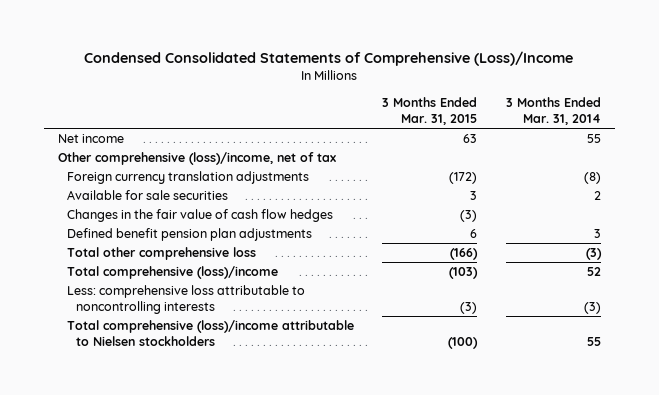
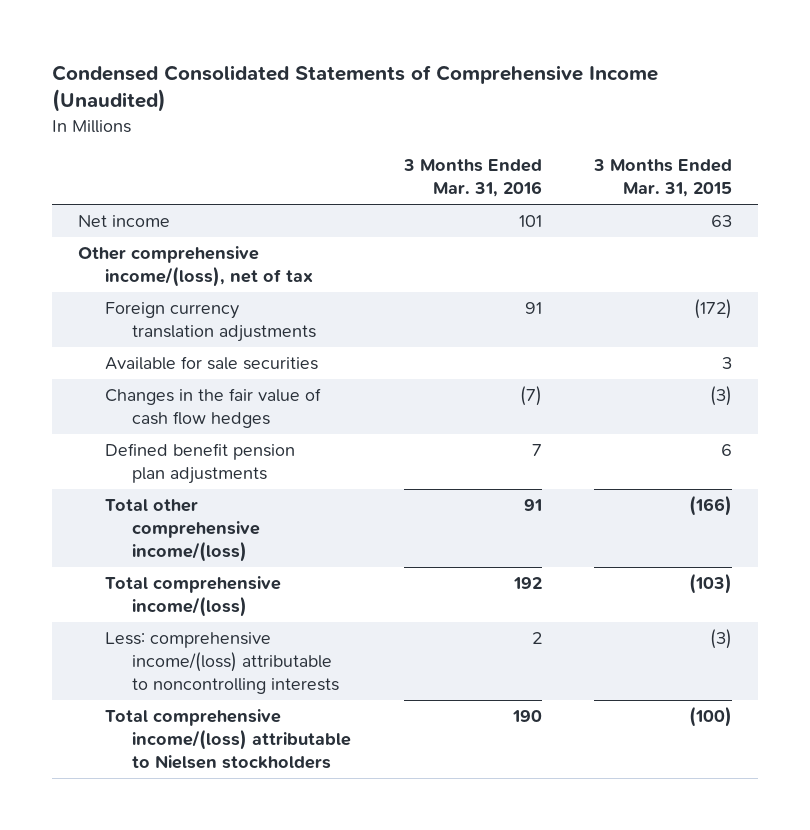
- Condensed Consolidated Statements of Comprehensive (Loss)/Income
+ Condensed Consolidated Statements of Comprehensive Income (Unaudited)
- | 3 Months Ended Mar. 31, 2015 | 3 Months Ended Mar. 31, 2014
+ | 3 Months Ended Mar. 31, 2016 | 3 Months Ended Mar. 31, 2015
- Other comprehensive (loss)/income, net of tax
+ Other comprehensive income/(loss), net of tax
- Total other comprehensive loss | (166) | (3)
- Total comprehensive (loss)/income | (103) | 52
- Less: comprehensive loss attributable to noncontrolling interests | (3) | (3)
- Total comprehensive (loss)/income attributable to Nielsen stockholders | (100) | 55
+ Total other comprehensive income/(loss) | 91 | (166)
+ Total comprehensive income/(loss) | 192 | (103)
+ Less: comprehensive income/(loss) attributable to noncontrolling interests | 2 | (3)
+ Total comprehensive income/(loss) attributable to Nielsen stockholders | 190 | (100)

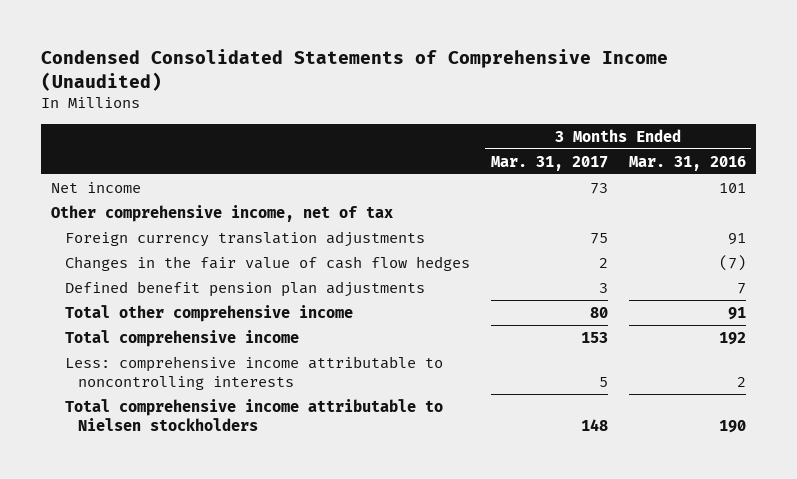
- | 3 Months Ended Mar. 31, 2016 | 3 Months Ended Mar. 31, 2015
+ | 3 Months Ended Mar. 31, 2017 | 3 Months Ended Mar. 31, 2016
- Other comprehensive income/(loss), net of tax
+ Other comprehensive income, net of tax
- Available for sale securities | | 3
- Total other comprehensive income/(loss) | 91 | (166)
- Total comprehensive income/(loss) | 192 | (103)
- Less: comprehensive income/(loss) attributable to noncontrolling interests | 2 | (3)
- Total comprehensive income/(loss) attributable to Nielsen stockholders | 190 | (100)
+ Total other comprehensive income | 80 | 91
+ Total comprehensive income | 153 | 192
+ Less: comprehensive income attributable to noncontrolling interests | 5 | 2
+ Total comprehensive income attributable to Nielsen stockholders | 148 | 190

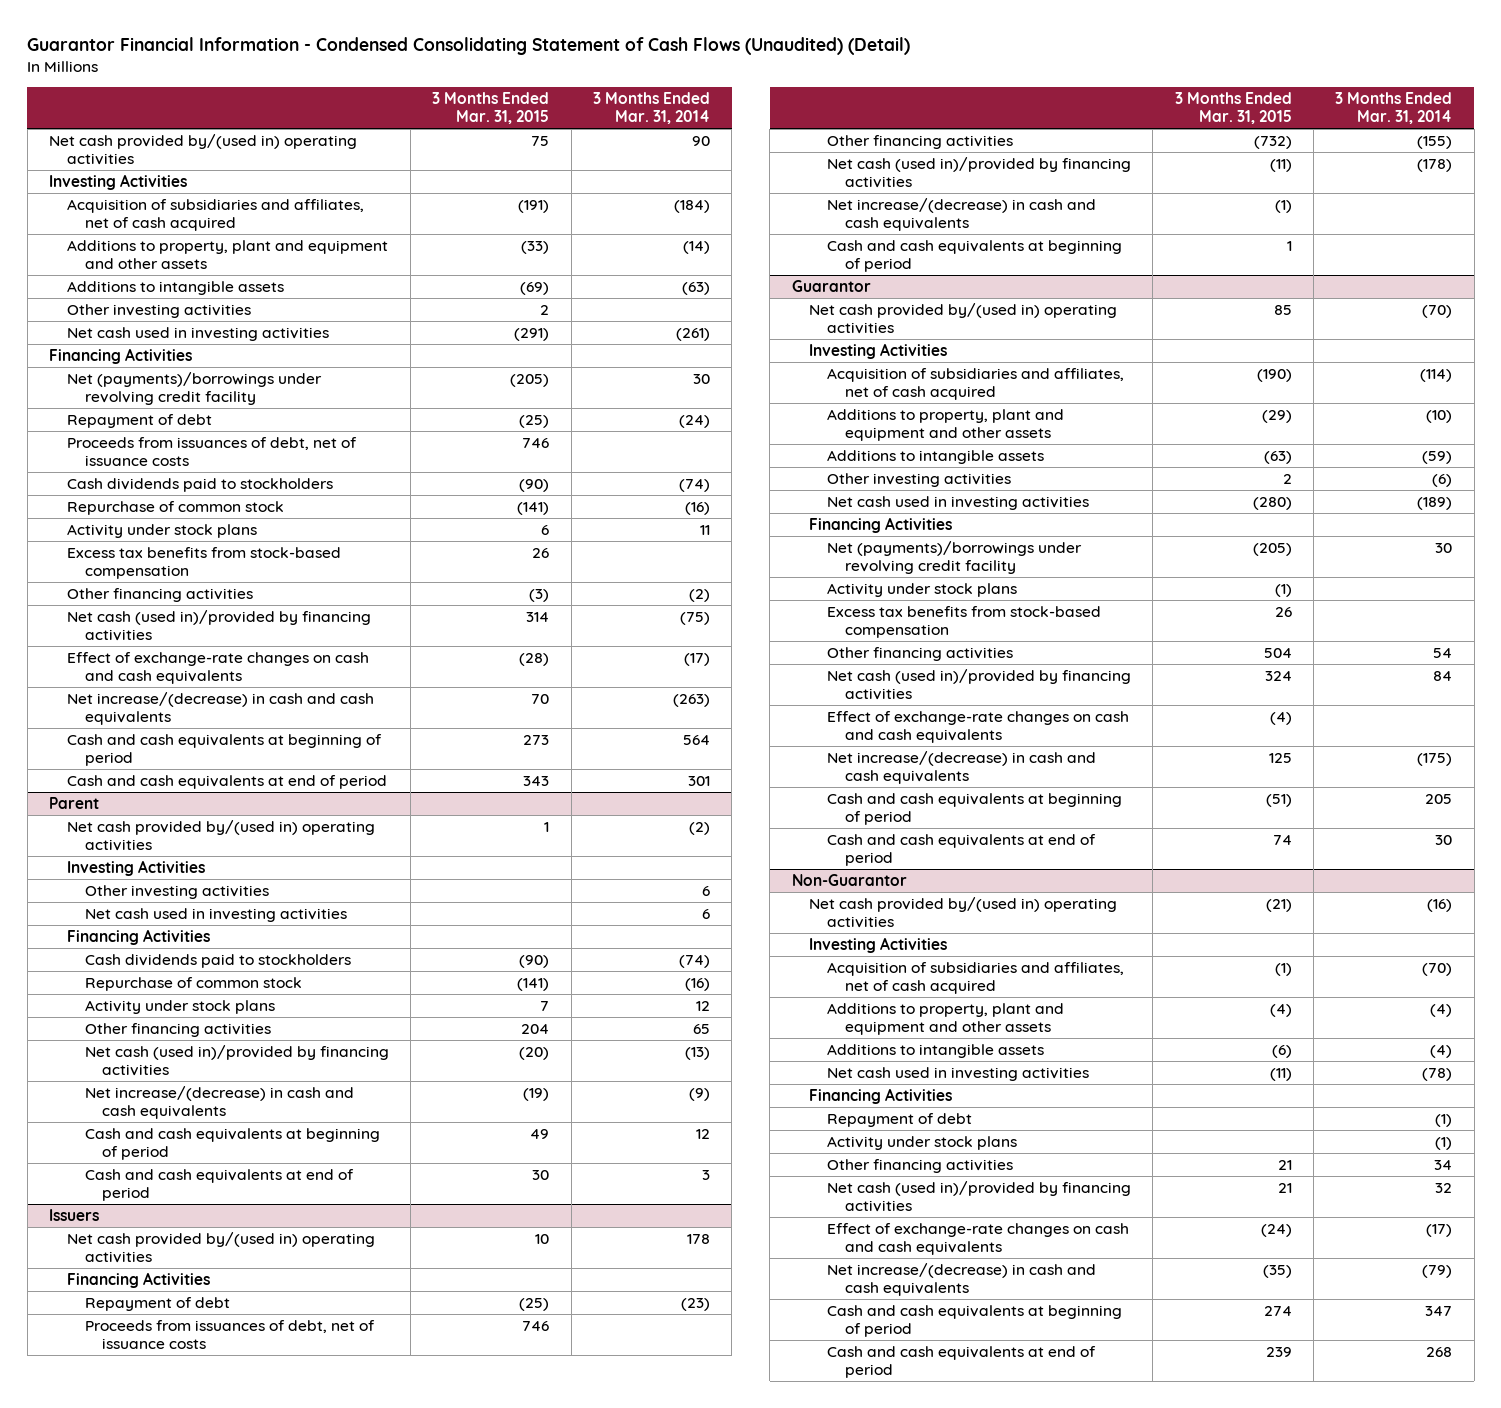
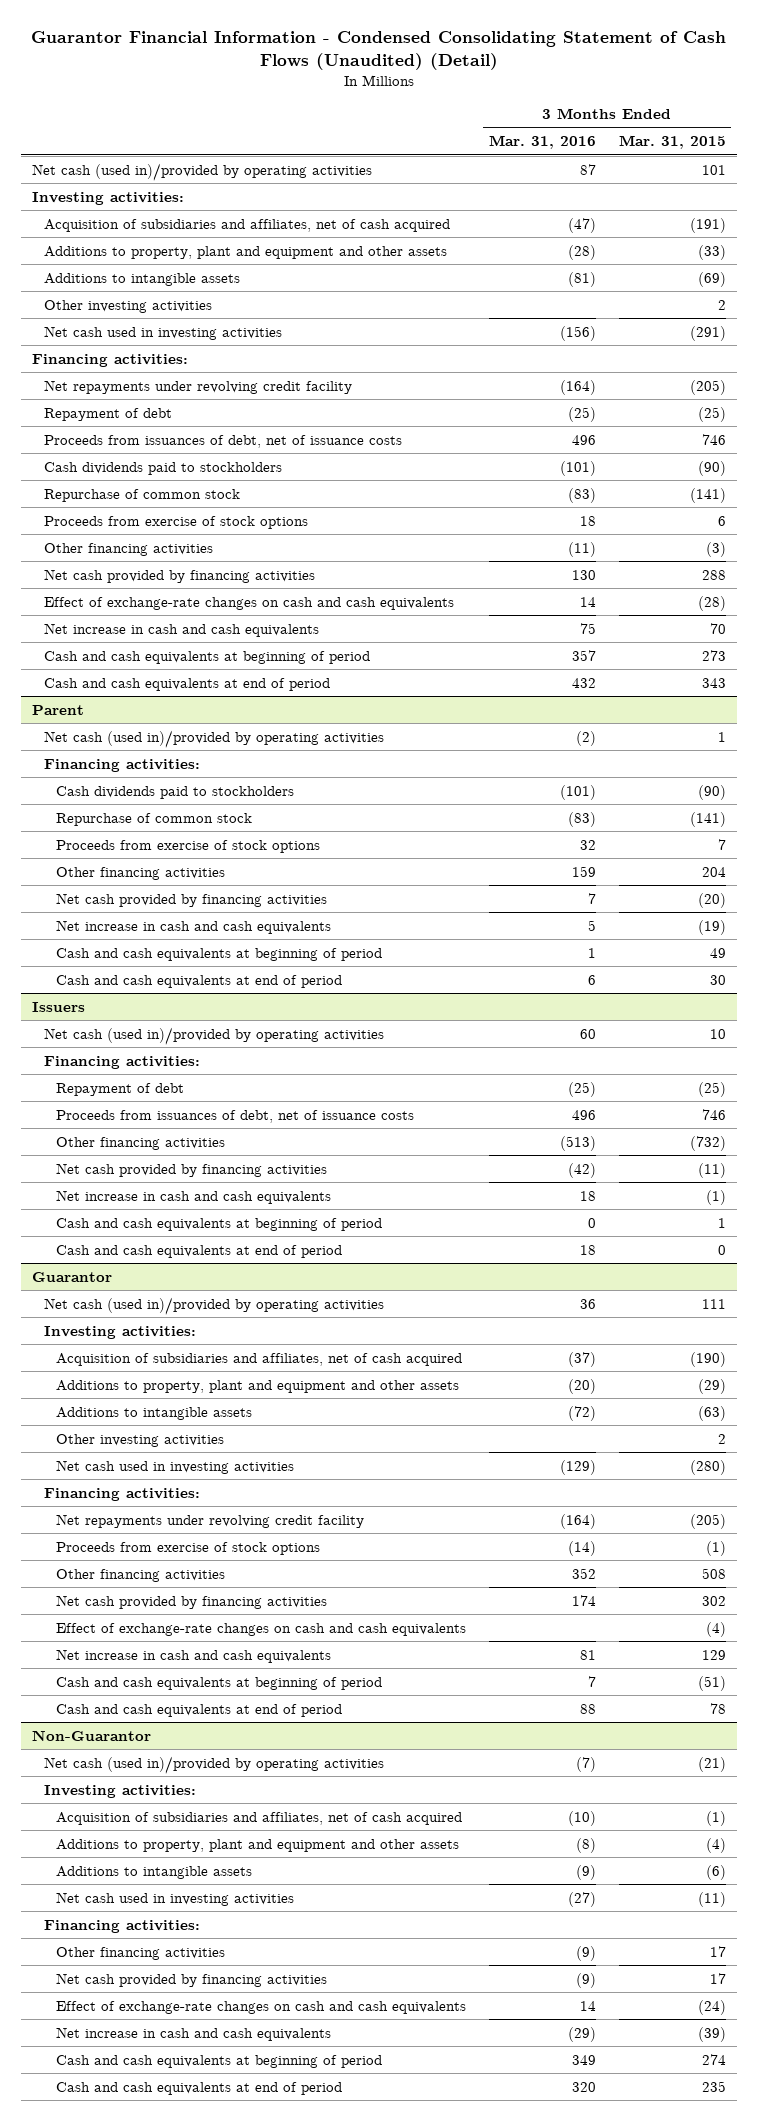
- | 3 Months Ended Mar. 31, 2015 | 3 Months Ended Mar. 31, 2014
+ | 3 Months Ended Mar. 31, 2016 | 3 Months Ended Mar. 31, 2015
- Net cash provided by/(used in) operating activities | 75 | 90
- Investing Activities
+ Net cash (used in)/provided by operating activities | 87 | 101
+ Investing activities:
- Financing Activities
- Net (payments)/borrowings under revolving credit facility | (205) | 30
+ Financing activities:
+ Net repayments under revolving credit facility | (164) | (205)
- Activity under stock plans | 6 | 11
- Excess tax benefits from stock-based compensation | 26 |
+ Proceeds from exercise of stock options | 18 | 6
- Net cash (used in)/provided by financing activities | 314 | (75)
+ Net cash provided by financing activities | 130 | 288
- Net increase/(decrease) in cash and cash equivalents | 70 | (263)
+ Net increase in cash and cash equivalents | 75 | 70
@ Parent
- Net cash provided by/(used in) operating activities | 1 | (2)
- Investing Activities
- Other investing activities | | 6
- Net cash used in investing activities | | 6
- Financing Activities
+ Net cash (used in)/provided by operating activities | (2) | 1
+ Financing activities:
- Activity under stock plans | 7 | 12
+ Proceeds from exercise of stock options | 32 | 7
- Net cash (used in)/provided by financing activities | (20) | (13)
- Net increase/(decrease) in cash and cash equivalents | (19) | (9)
+ Net cash provided by financing activities | 7 | (20)
+ Net increase in cash and cash equivalents | 5 | (19)
@ Issuers
- Net cash provided by/(used in) operating activities | 10 | 178
- Financing Activities
+ Net cash (used in)/provided by operating activities | 60 | 10
+ Financing activities:
- Net cash (used in)/provided by financing activities | (11) | (178)
- Net increase/(decrease) in cash and cash equivalents | (1) |
+ Net cash provided by financing activities | (42) | (11)
+ Net increase in cash and cash equivalents | 18 | (1)
+ Cash and cash equivalents at end of period | 18 | 0
@ Guarantor
- Net cash provided by/(used in) operating activities | 85 | (70)
- Investing Activities
+ Net cash (used in)/provided by operating activities | 36 | 111
+ Investing activities:
- Financing Activities
- Net (payments)/borrowings under revolving credit facility | (205) | 30
- Activity under stock plans | (1) |
- Excess tax benefits from stock-based compensation | 26 |
- Other financing activities | 504 | 54
- Net cash (used in)/provided by financing activities | 324 | 84
+ Financing activities:
+ Net repayments under revolving credit facility | (164) | (205)
+ Proceeds from exercise of stock options | (14) | (1)
+ Other financing activities | 352 | 508
+ Net cash provided by financing activities | 174 | 302
- Net increase/(decrease) in cash and cash equivalents | 125 | (175)
+ Net increase in cash and cash equivalents | 81 | 129
- Cash and cash equivalents at end of period | 74 | 30
+ Cash and cash equivalents at end of period | 88 | 78
@ Non-Guarantor
- Net cash provided by/(used in) operating activities | (21) | (16)
- Investing Activities
+ Net cash (used in)/provided by operating activities | (7) | (21)
+ Investing activities:
- Financing Activities
- Repayment of debt | | (1)
- Activity under stock plans | | (1)
- Other financing activities | 21 | 34
- Net cash (used in)/provided by financing activities | 21 | 32
+ Financing activities:
+ Other financing activities | (9) | 17
+ Net cash provided by financing activities | (9) | 17
- Net increase/(decrease) in cash and cash equivalents | (35) | (79)
+ Net increase in cash and cash equivalents | (29) | (39)
- Cash and cash equivalents at end of period | 239 | 268
+ Cash and cash equivalents at end of period | 320 | 235

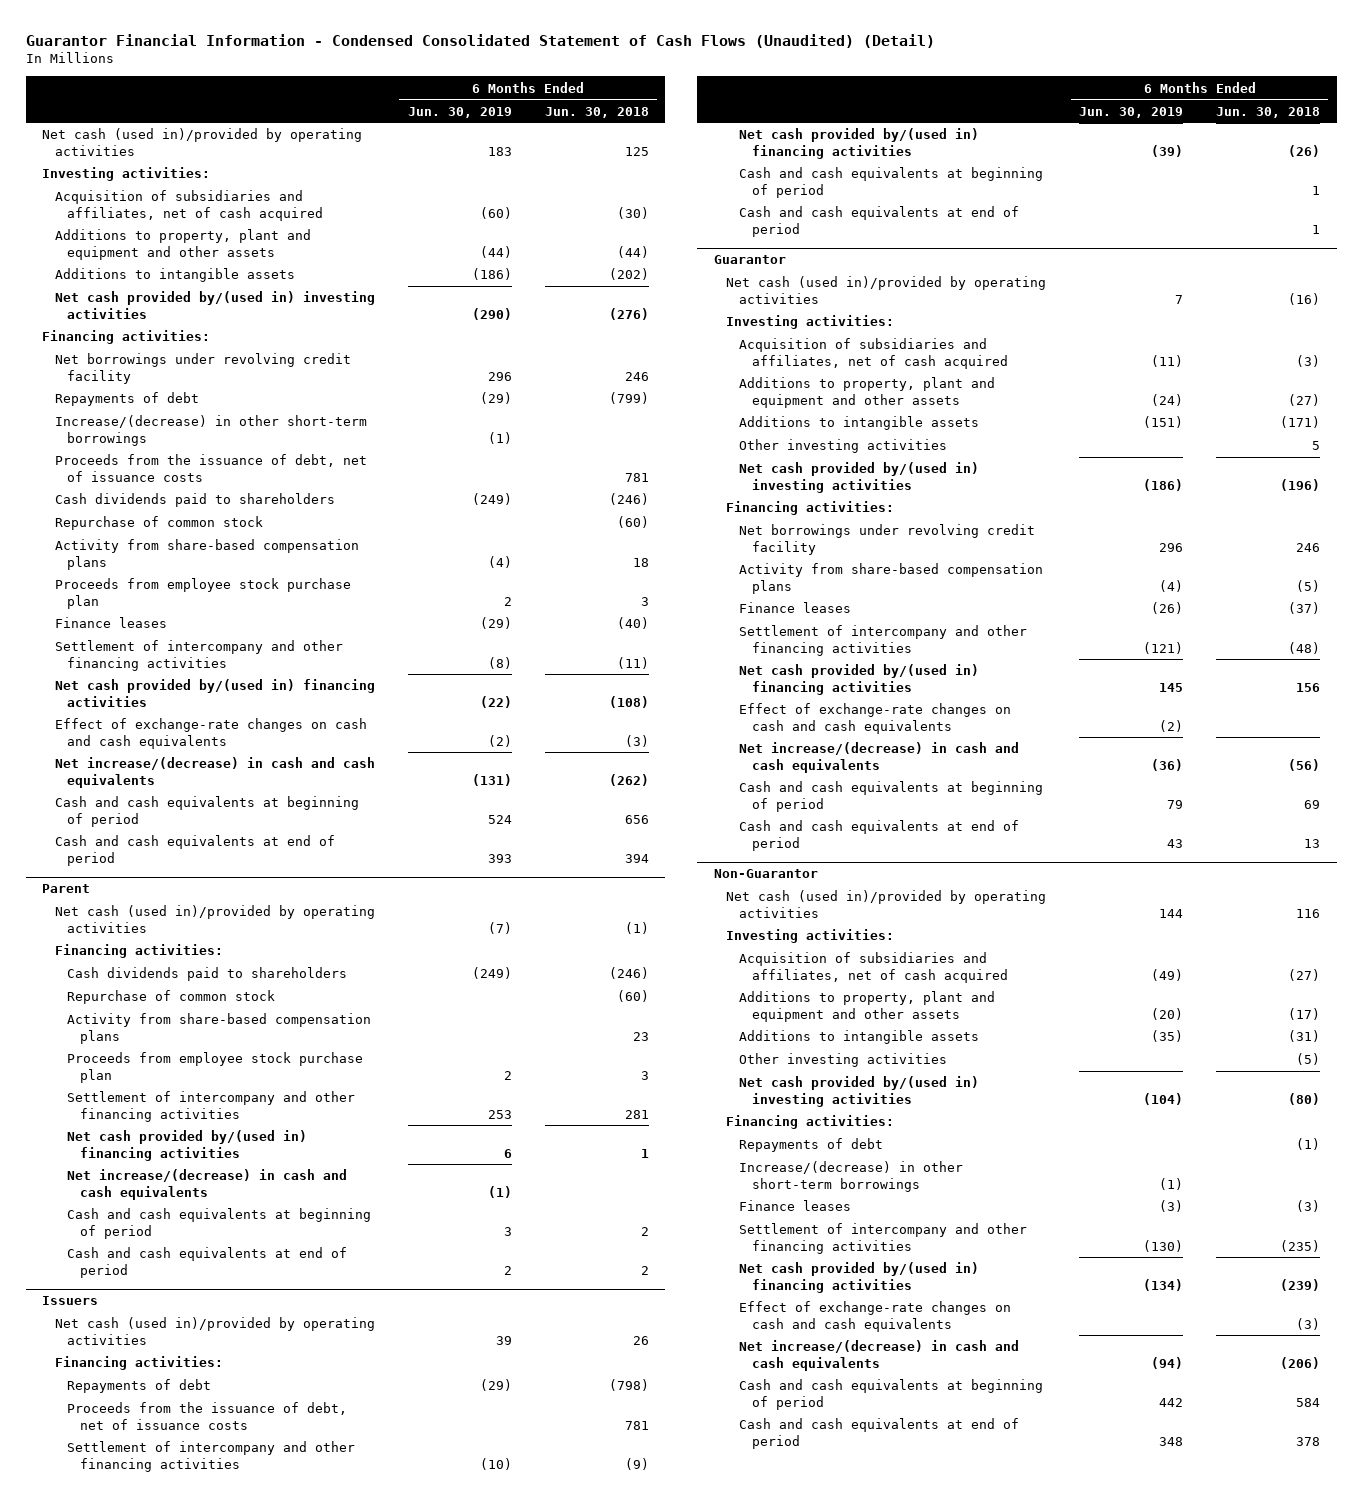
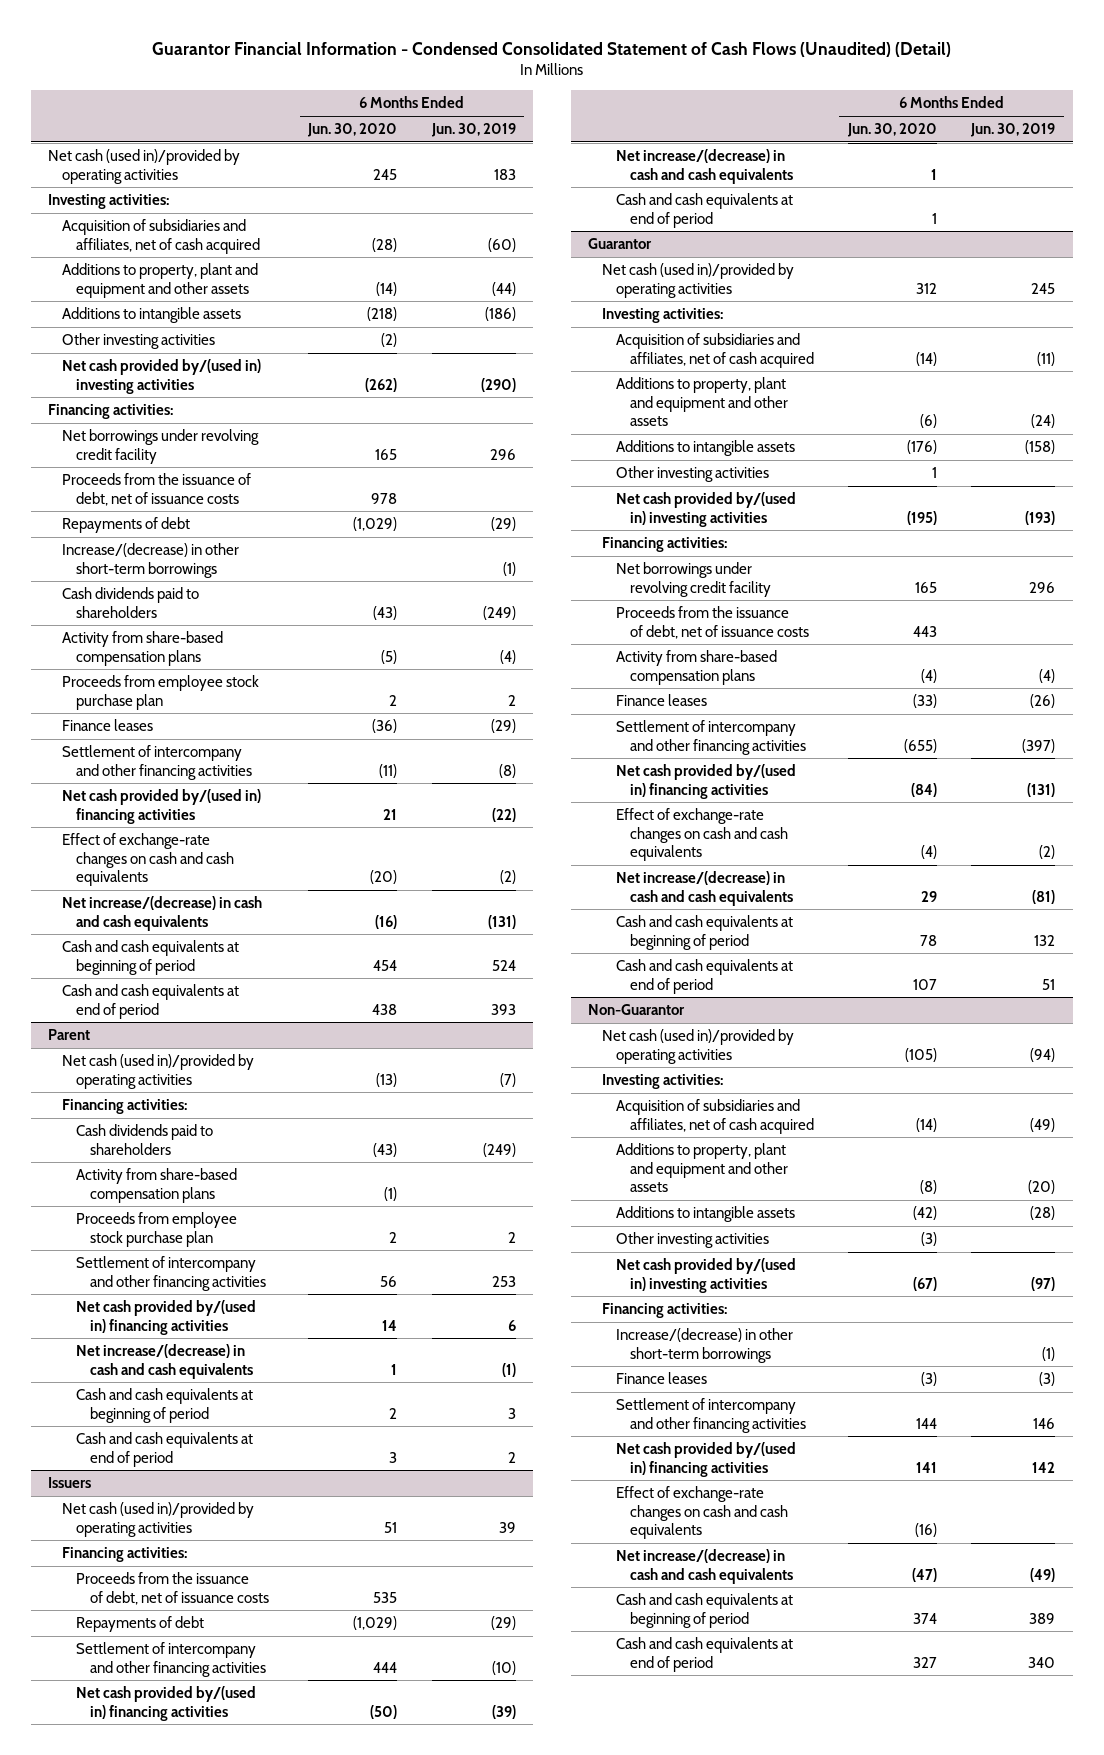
- | 6 Months Ended Jun. 30, 2019 | 6 Months Ended Jun. 30, 2018
+ | 6 Months Ended Jun. 30, 2020 | 6 Months Ended Jun. 30, 2019
+ Other investing activities | (2) |
moved up: Proceeds from the issuance of debt, net of issuance costs | 978 |
- Repurchase of common stock | | (60)
@ Parent
- Repurchase of common stock | | (60)
@ Issuers
moved down: Repayments of debt | (1,029) | (29)
- Cash and cash equivalents at beginning of period | | 1
+ Net increase/(decrease) in cash and cash equivalents | 1 |
@ Guarantor
- Net cash (used in)/provided by operating activities | 7 | (16)
+ Net cash (used in)/provided by operating activities | 312 | 245
- Additions to intangible assets | (151) | (171)
+ Additions to intangible assets | (176) | (158)
- Net cash provided by/(used in) investing activities | (186) | (196)
+ Net cash provided by/(used in) investing activities | (195) | (193)
+ Proceeds from the issuance of debt, net of issuance costs | 443 |
- Settlement of intercompany and other financing activities | (121) | (48)
- Net cash provided by/(used in) financing activities | 145 | 156
+ Settlement of intercompany and other financing activities | (655) | (397)
+ Net cash provided by/(used in) financing activities | (84) | (131)
- Net increase/(decrease) in cash and cash equivalents | (36) | (56)
- Cash and cash equivalents at beginning of period | 79 | 69
- Cash and cash equivalents at end of period | 43 | 13
+ Net increase/(decrease) in cash and cash equivalents | 29 | (81)
+ Cash and cash equivalents at beginning of period | 78 | 132
+ Cash and cash equivalents at end of period | 107 | 51
@ Non-Guarantor
- Net cash (used in)/provided by operating activities | 144 | 116
+ Net cash (used in)/provided by operating activities | (105) | (94)
- Additions to intangible assets | (35) | (31)
+ Additions to intangible assets | (42) | (28)
- Net cash provided by/(used in) investing activities | (104) | (80)
+ Net cash provided by/(used in) investing activities | (67) | (97)
- Repayments of debt | | (1)
- Settlement of intercompany and other financing activities | (130) | (235)
- Net cash provided by/(used in) financing activities | (134) | (239)
+ Settlement of intercompany and other financing activities | 144 | 146
+ Net cash provided by/(used in) financing activities | 141 | 142
- Net increase/(decrease) in cash and cash equivalents | (94) | (206)
- Cash and cash equivalents at beginning of period | 442 | 584
- Cash and cash equivalents at end of period | 348 | 378
+ Net increase/(decrease) in cash and cash equivalents | (47) | (49)
+ Cash and cash equivalents at beginning of period | 374 | 389
+ Cash and cash equivalents at end of period | 327 | 340

